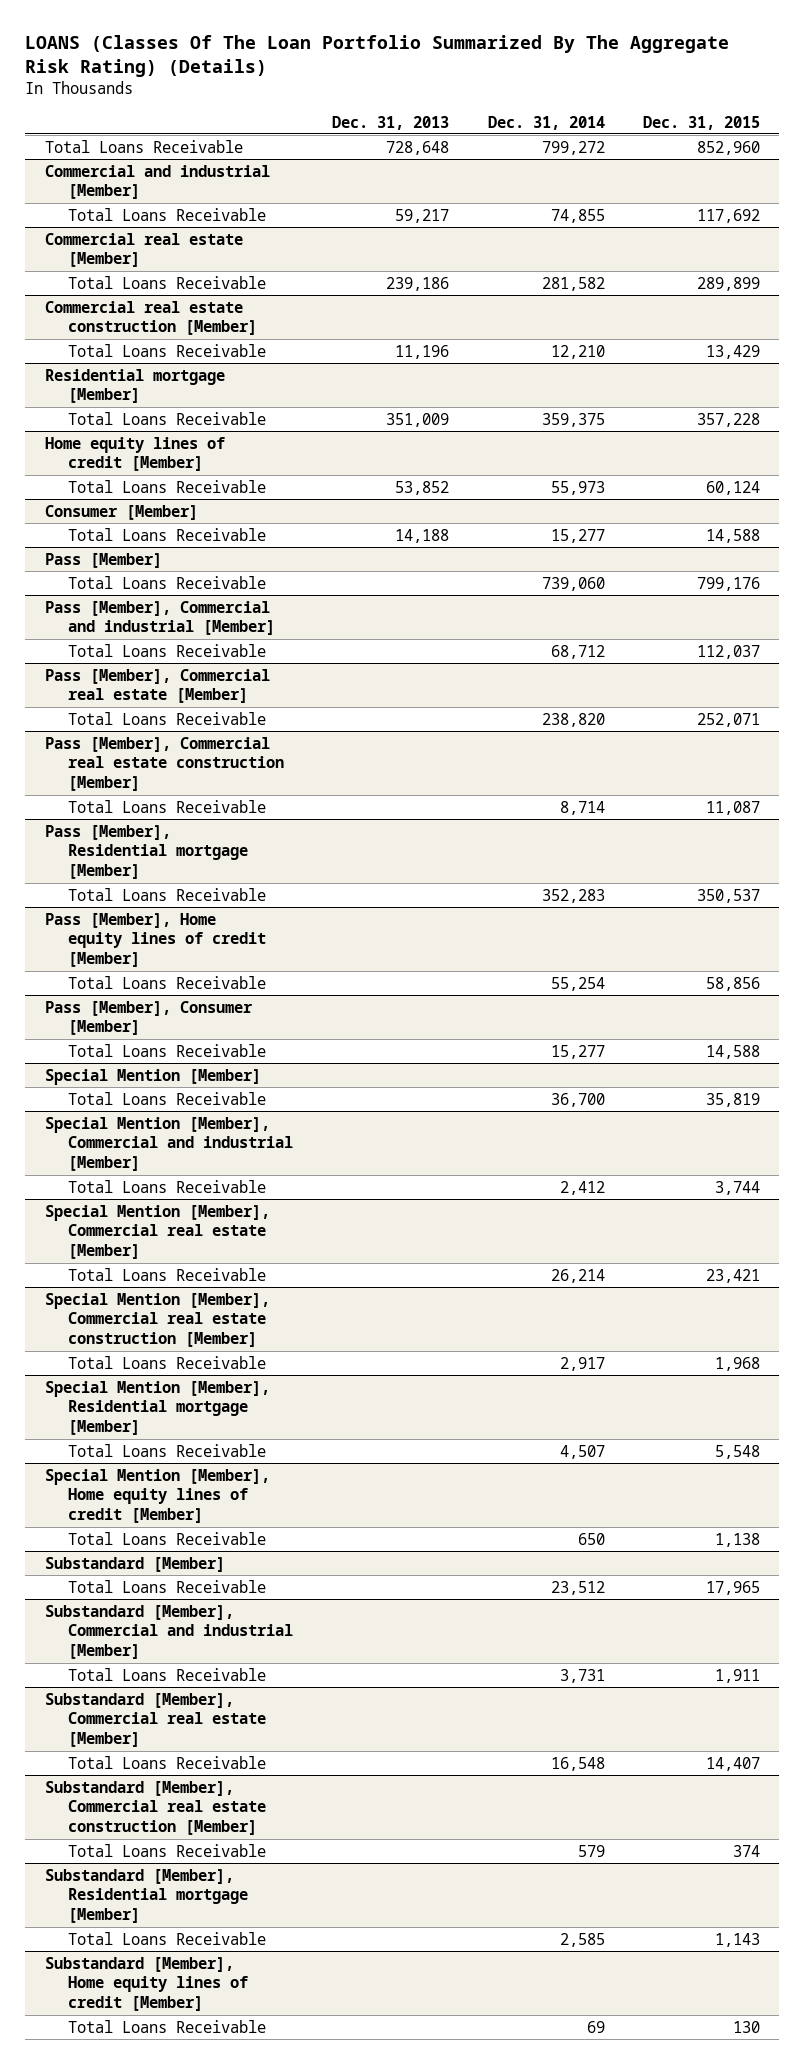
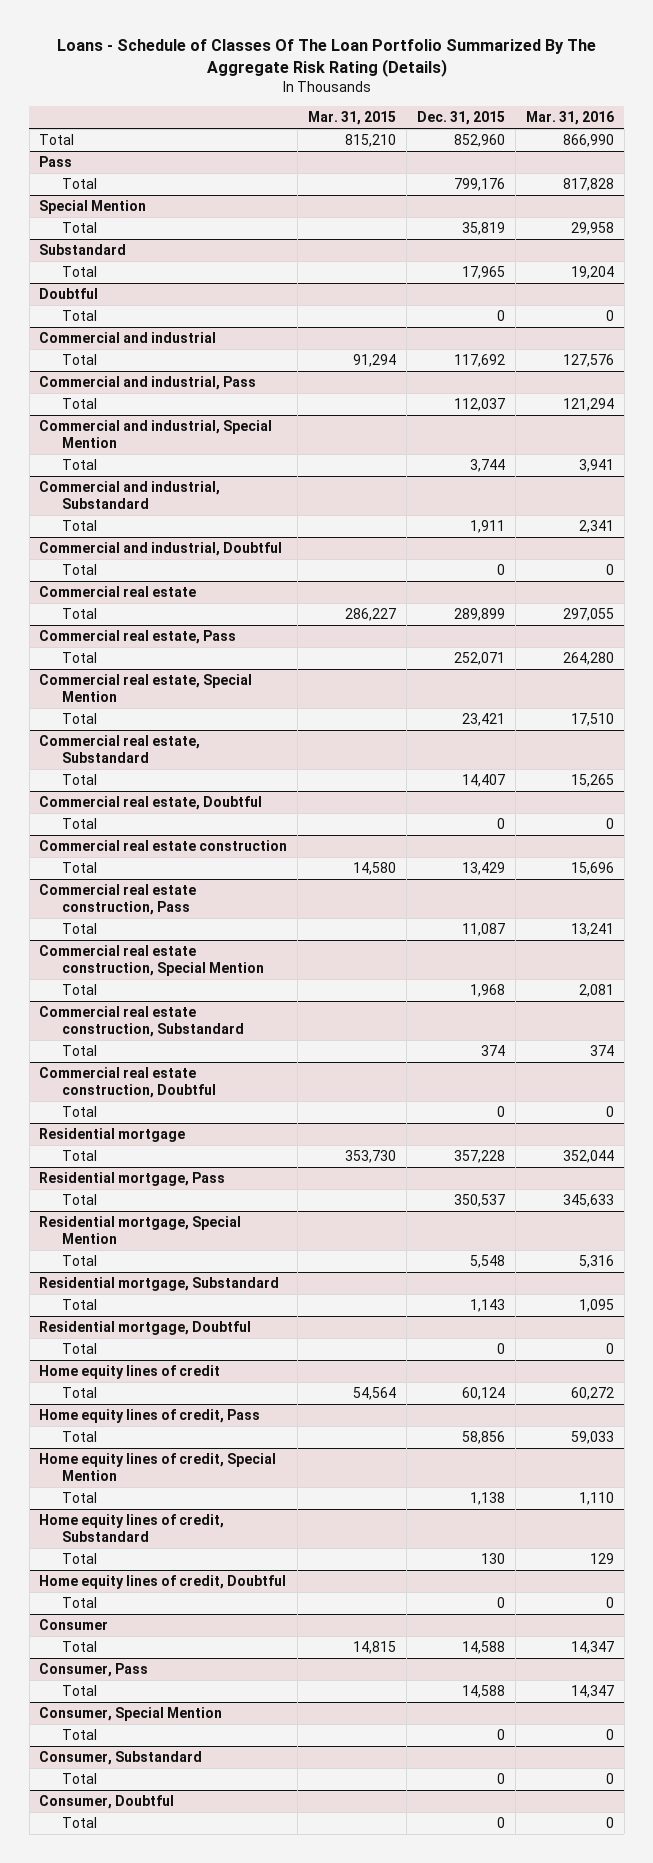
- LOANS (Classes Of The Loan Portfolio Summarized By The Aggregate Risk Rating) (Details)
+ Loans - Schedule of Classes Of The Loan Portfolio Summarized By The Aggregate Risk Rating (Details)
- | Dec. 31, 2013 | Dec. 31, 2014 | Dec. 31, 2015
+ | Mar. 31, 2015 | Dec. 31, 2015 | Mar. 31, 2016
- Total Loans Receivable | 728,648 | 799,272 | 852,960
- Commercial and industrial [Member]
- Total Loans Receivable | 59,217 | 74,855 | 117,692
- Commercial real estate [Member]
- Total Loans Receivable | 239,186 | 281,582 | 289,899
- Commercial real estate construction [Member]
- Total Loans Receivable | 11,196 | 12,210 | 13,429
- Residential mortgage [Member]
- Total Loans Receivable | 351,009 | 359,375 | 357,228
- Home equity lines of credit [Member]
- Total Loans Receivable | 53,852 | 55,973 | 60,124
- Consumer [Member]
- Total Loans Receivable | 14,188 | 15,277 | 14,588
- Pass [Member]
- Total Loans Receivable | | 739,060 | 799,176
- Pass [Member], Commercial and industrial [Member]
- Total Loans Receivable | | 68,712 | 112,037
- Pass [Member], Commercial real estate [Member]
- Total Loans Receivable | | 238,820 | 252,071
- Pass [Member], Commercial real estate construction [Member]
- Total Loans Receivable | | 8,714 | 11,087
- Pass [Member], Residential mortgage [Member]
- Total Loans Receivable | | 352,283 | 350,537
- Pass [Member], Home equity lines of credit [Member]
- Total Loans Receivable | | 55,254 | 58,856
- Pass [Member], Consumer [Member]
- Total Loans Receivable | | 15,277 | 14,588
- Special Mention [Member]
- Total Loans Receivable | | 36,700 | 35,819
- Special Mention [Member], Commercial and industrial [Member]
- Total Loans Receivable | | 2,412 | 3,744
- Special Mention [Member], Commercial real estate [Member]
- Total Loans Receivable | | 26,214 | 23,421
- Special Mention [Member], Commercial real estate construction [Member]
- Total Loans Receivable | | 2,917 | 1,968
- Special Mention [Member], Residential mortgage [Member]
- Total Loans Receivable | | 4,507 | 5,548
- Special Mention [Member], Home equity lines of credit [Member]
- Total Loans Receivable | | 650 | 1,138
- Substandard [Member]
- Total Loans Receivable | | 23,512 | 17,965
- Substandard [Member], Commercial and industrial [Member]
- Total Loans Receivable | | 3,731 | 1,911
- Substandard [Member], Commercial real estate [Member]
- Total Loans Receivable | | 16,548 | 14,407
- Substandard [Member], Commercial real estate construction [Member]
- Total Loans Receivable | | 579 | 374
- Substandard [Member], Residential mortgage [Member]
- Total Loans Receivable | | 2,585 | 1,143
- Substandard [Member], Home equity lines of credit [Member]
- Total Loans Receivable | | 69 | 130
+ Total | 815,210 | 852,960 | 866,990
+ Pass
+ Total | | 799,176 | 817,828
+ Special Mention
+ Total | | 35,819 | 29,958
+ Substandard
+ Total | | 17,965 | 19,204
+ Doubtful
+ Total | | 0 | 0
+ Commercial and industrial
+ Total | 91,294 | 117,692 | 127,576
+ Commercial and industrial, Pass
+ Total | | 112,037 | 121,294
+ Commercial and industrial, Special Mention
+ Total | | 3,744 | 3,941
+ Commercial and industrial, Substandard
+ Total | | 1,911 | 2,341
+ Commercial and industrial, Doubtful
+ Total | | 0 | 0
+ Commercial real estate
+ Total | 286,227 | 289,899 | 297,055
+ Commercial real estate, Pass
+ Total | | 252,071 | 264,280
+ Commercial real estate, Special Mention
+ Total | | 23,421 | 17,510
+ Commercial real estate, Substandard
+ Total | | 14,407 | 15,265
+ Commercial real estate, Doubtful
+ Total | | 0 | 0
+ Commercial real estate construction
+ Total | 14,580 | 13,429 | 15,696
+ Commercial real estate construction, Pass
+ Total | | 11,087 | 13,241
+ Commercial real estate construction, Special Mention
+ Total | | 1,968 | 2,081
+ Commercial real estate construction, Substandard
+ Total | | 374 | 374
+ Commercial real estate construction, Doubtful
+ Total | | 0 | 0
+ Residential mortgage
+ Total | 353,730 | 357,228 | 352,044
+ Residential mortgage, Pass
+ Total | | 350,537 | 345,633
+ Residential mortgage, Special Mention
+ Total | | 5,548 | 5,316
+ Residential mortgage, Substandard
+ Total | | 1,143 | 1,095
+ Residential mortgage, Doubtful
+ Total | | 0 | 0
+ Home equity lines of credit
+ Total | 54,564 | 60,124 | 60,272
+ Home equity lines of credit, Pass
+ Total | | 58,856 | 59,033
+ Home equity lines of credit, Special Mention
+ Total | | 1,138 | 1,110
+ Home equity lines of credit, Substandard
+ Total | | 130 | 129
+ Home equity lines of credit, Doubtful
+ Total | | 0 | 0
+ Consumer
+ Total | 14,815 | 14,588 | 14,347
+ Consumer, Pass
+ Total | | 14,588 | 14,347
+ Consumer, Special Mention
+ Total | | 0 | 0
+ Consumer, Substandard
+ Total | | 0 | 0
+ Consumer, Doubtful
+ Total | | 0 | 0

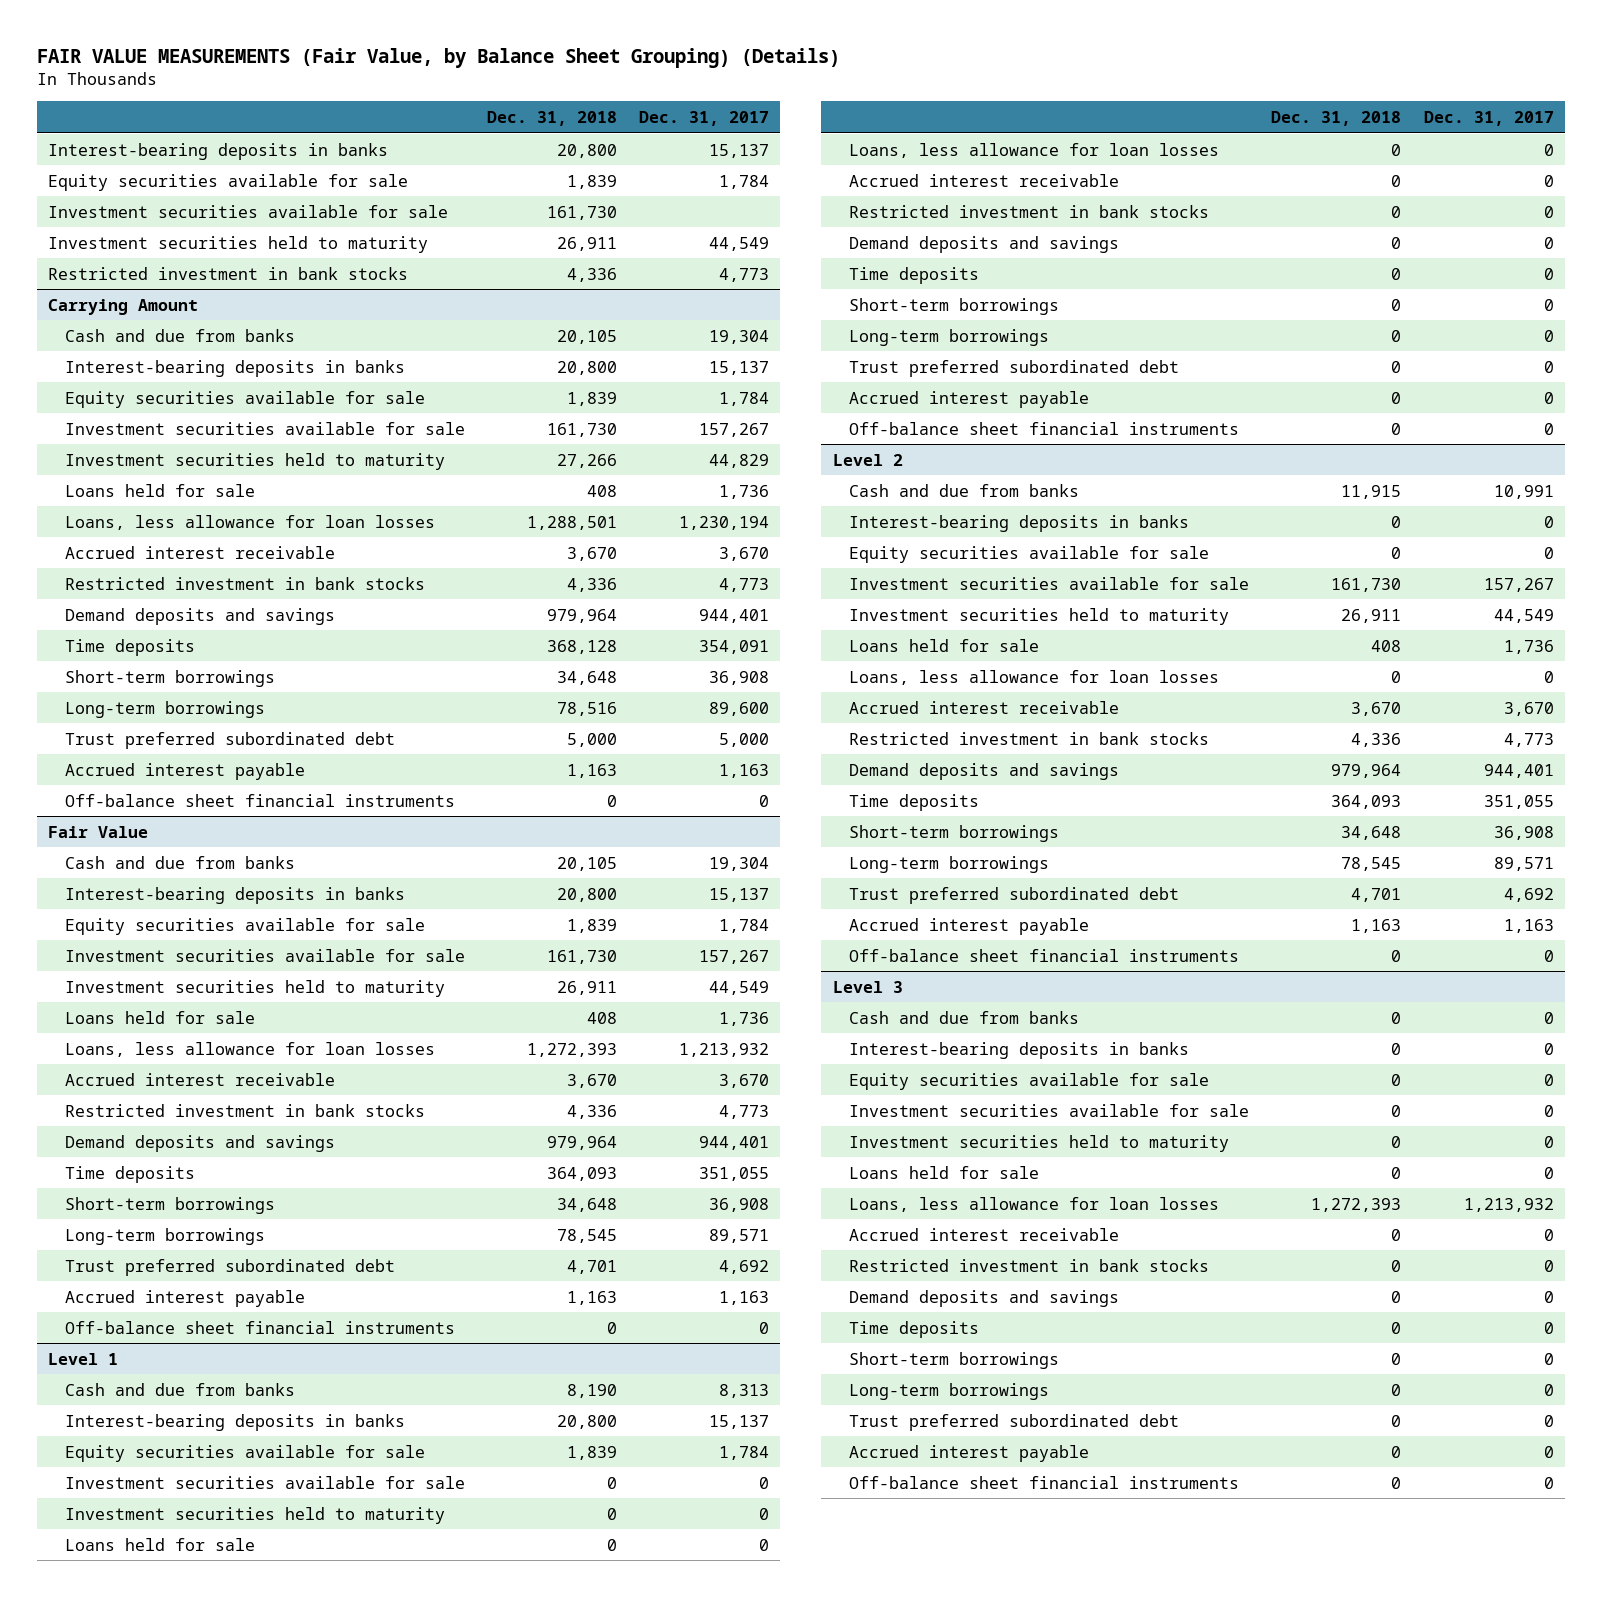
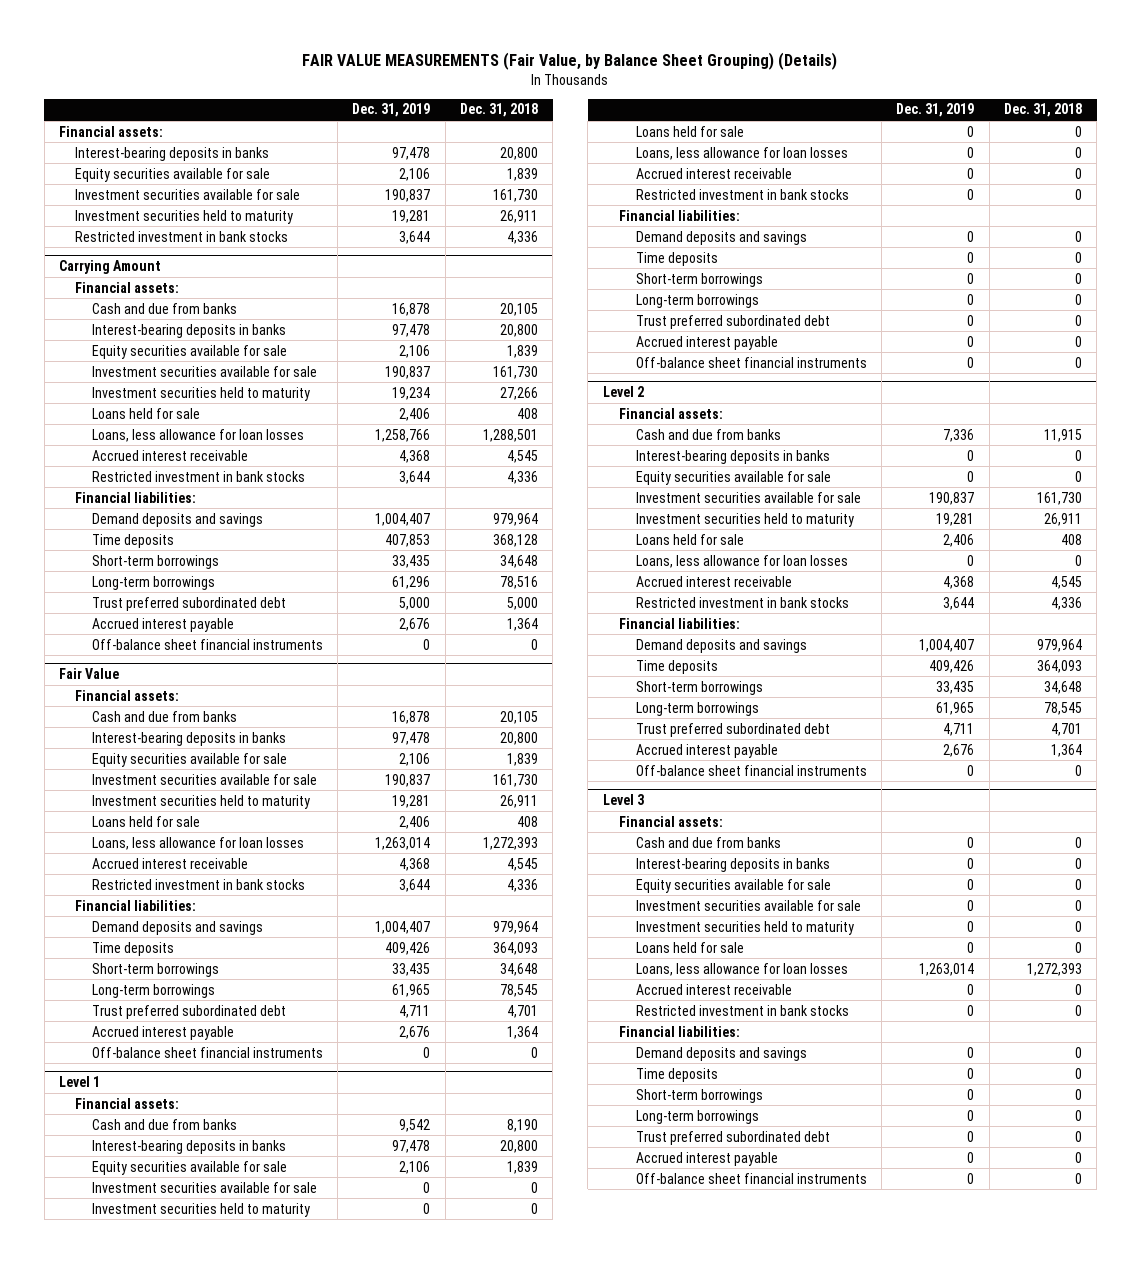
- | Dec. 31, 2018 | Dec. 31, 2017
+ | Dec. 31, 2019 | Dec. 31, 2018
+ Financial assets:
@ Carrying Amount
+ Financial assets:
- Accrued interest receivable | 3,670 | 3,670
+ Accrued interest receivable | 4,368 | 4,545
+ Financial liabilities:
- Accrued interest payable | 1,163 | 1,163
+ Accrued interest payable | 2,676 | 1,364
@ Fair Value
+ Financial assets:
- Accrued interest receivable | 3,670 | 3,670
+ Accrued interest receivable | 4,368 | 4,545
+ Financial liabilities:
- Accrued interest payable | 1,163 | 1,163
+ Accrued interest payable | 2,676 | 1,364
@ Level 1
+ Financial assets:
+ Financial liabilities:
@ Level 2
+ Financial assets:
- Accrued interest receivable | 3,670 | 3,670
+ Accrued interest receivable | 4,368 | 4,545
+ Financial liabilities:
- Accrued interest payable | 1,163 | 1,163
+ Accrued interest payable | 2,676 | 1,364
@ Level 3
+ Financial assets:
+ Financial liabilities:

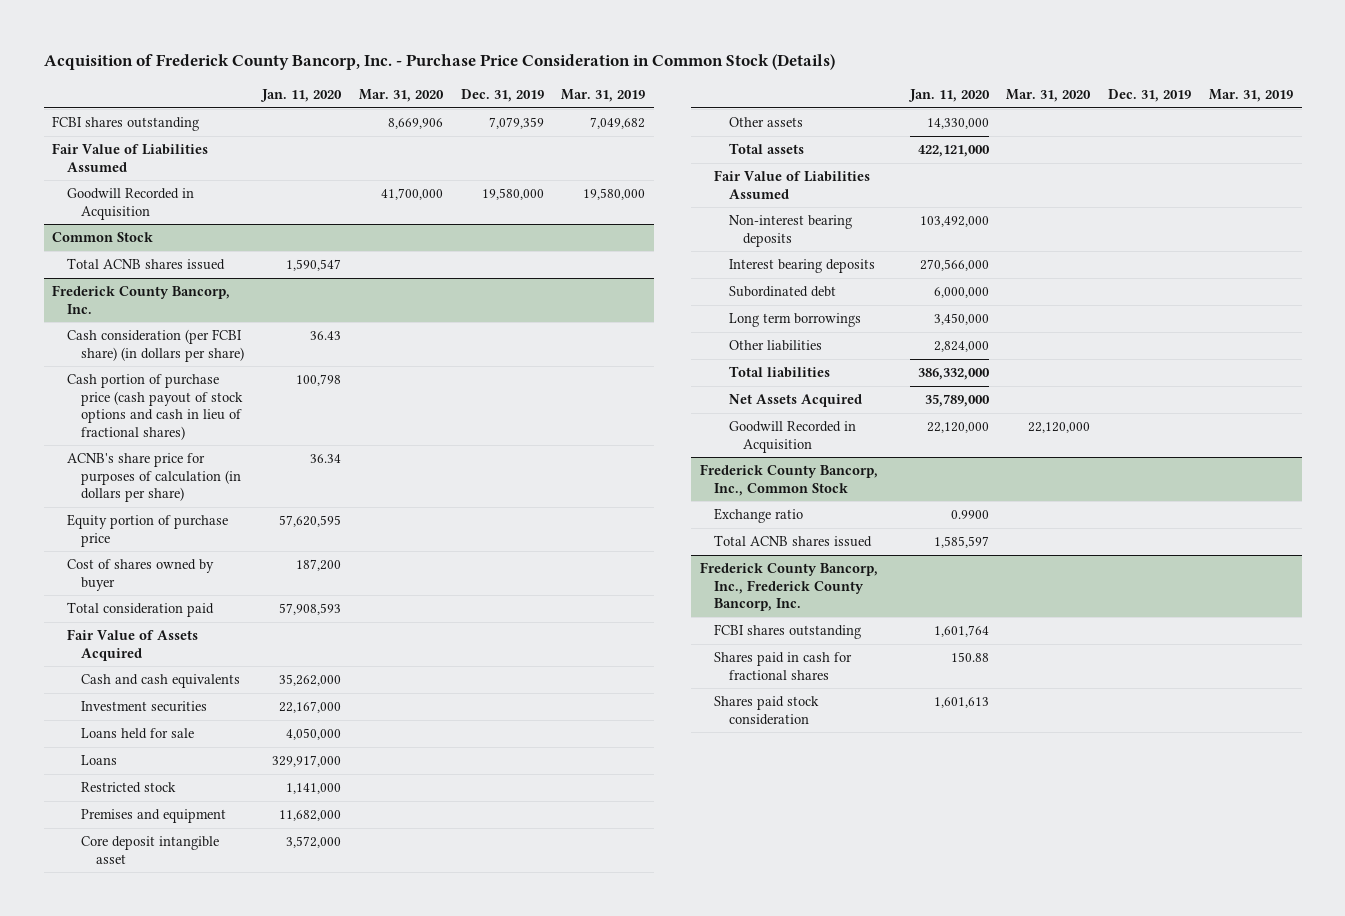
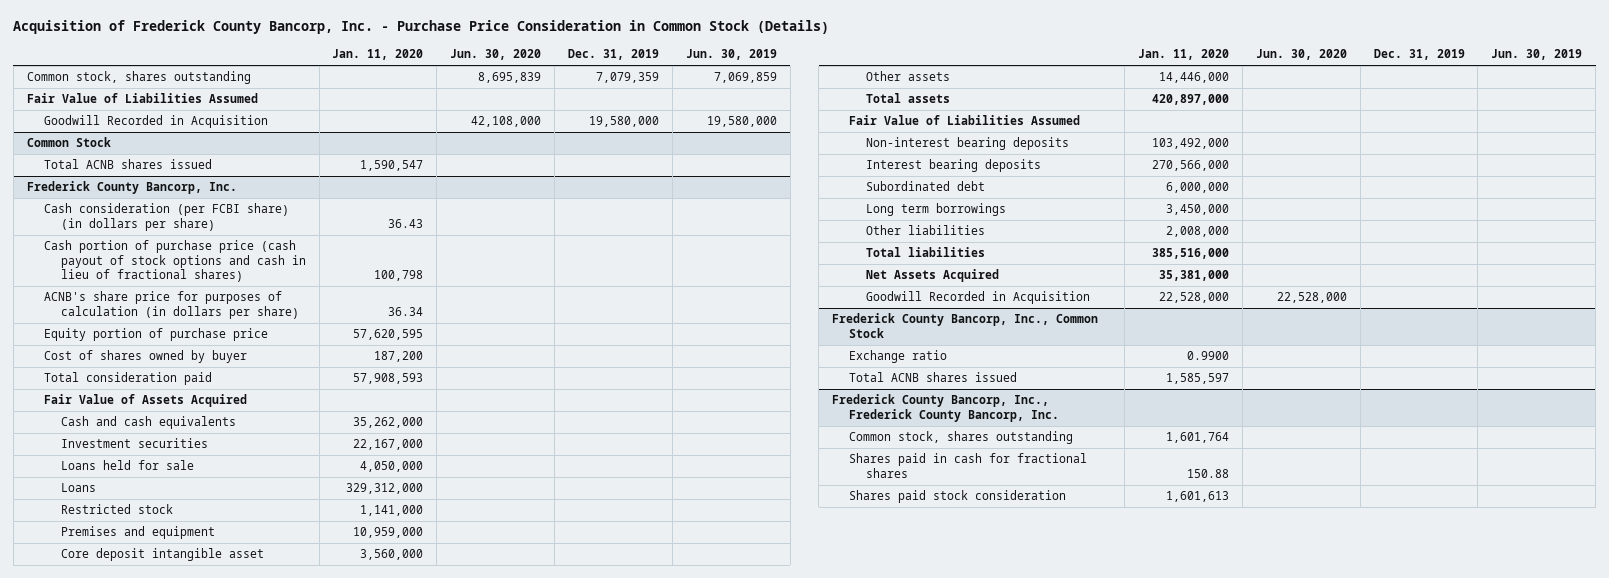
- | Jan. 11, 2020 | Mar. 31, 2020 | Dec. 31, 2019 | Mar. 31, 2019
+ | Jan. 11, 2020 | Jun. 30, 2020 | Dec. 31, 2019 | Jun. 30, 2019
- FCBI shares outstanding | | 8,669,906 | 7,079,359 | 7,049,682
+ Common stock, shares outstanding | | 8,695,839 | 7,079,359 | 7,069,859
@ Frederick County Bancorp, Inc.
- Loans | 329,917,000 | | |
+ Loans | 329,312,000 | | |
- Premises and equipment | 11,682,000 | | |
- Core deposit intangible asset | 3,572,000 | | |
- Other assets | 14,330,000 | | |
- Total assets | 422,121,000 | | |
+ Premises and equipment | 10,959,000 | | |
+ Core deposit intangible asset | 3,560,000 | | |
+ Other assets | 14,446,000 | | |
+ Total assets | 420,897,000 | | |
- Other liabilities | 2,824,000 | | |
- Total liabilities | 386,332,000 | | |
- Net Assets Acquired | 35,789,000 | | |
- Goodwill Recorded in Acquisition | 22,120,000 | 22,120,000 | |
+ Other liabilities | 2,008,000 | | |
+ Total liabilities | 385,516,000 | | |
+ Net Assets Acquired | 35,381,000 | | |
+ Goodwill Recorded in Acquisition | 22,528,000 | 22,528,000 | |
@ Frederick County Bancorp, Inc., Frederick County Bancorp, Inc.
- FCBI shares outstanding | 1,601,764 | | |
+ Common stock, shares outstanding | 1,601,764 | | |

